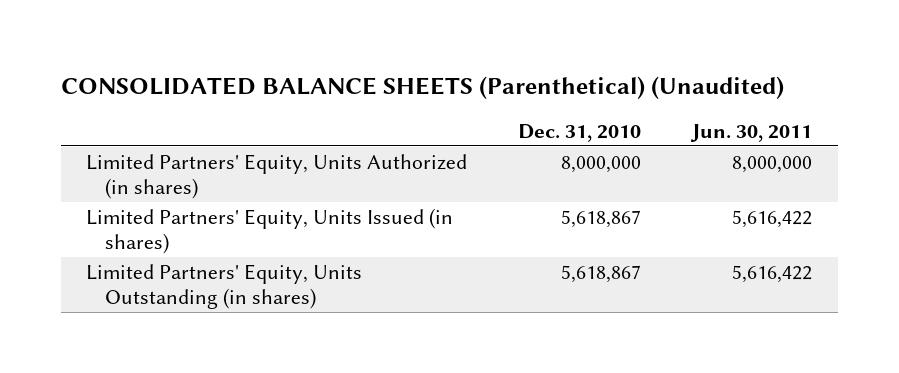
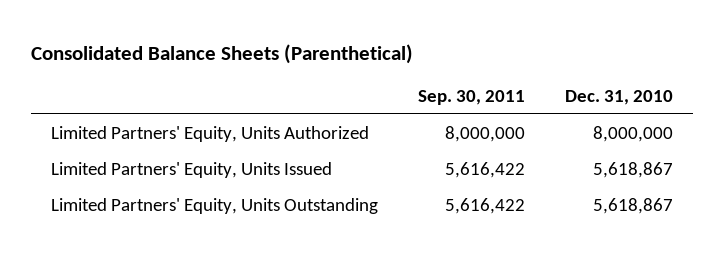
- CONSOLIDATED BALANCE SHEETS (Parenthetical) (Unaudited)
+ Consolidated Balance Sheets (Parenthetical)
- | Dec. 31, 2010 | Jun. 30, 2011
+ | Sep. 30, 2011 | Dec. 31, 2010
- Limited Partners' Equity, Units Authorized (in shares) | 8,000,000 | 8,000,000
- Limited Partners' Equity, Units Issued (in shares) | 5,618,867 | 5,616,422
- Limited Partners' Equity, Units Outstanding (in shares) | 5,618,867 | 5,616,422
+ Limited Partners' Equity, Units Authorized | 8,000,000 | 8,000,000
+ Limited Partners' Equity, Units Issued | 5,616,422 | 5,618,867
+ Limited Partners' Equity, Units Outstanding | 5,616,422 | 5,618,867

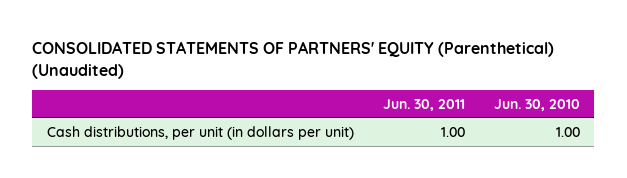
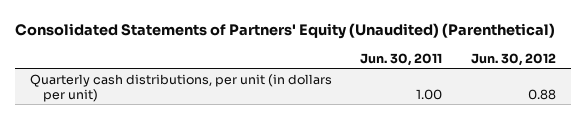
- CONSOLIDATED STATEMENTS OF PARTNERS' EQUITY (Parenthetical) (Unaudited)
+ Consolidated Statements of Partners' Equity (Unaudited) (Parenthetical)
- | Jun. 30, 2011 | Jun. 30, 2010
+ | Jun. 30, 2011 | Jun. 30, 2012
- Cash distributions, per unit (in dollars per unit) | 1.00 | 1.00
+ Quarterly cash distributions, per unit (in dollars per unit) | 1.00 | 0.88

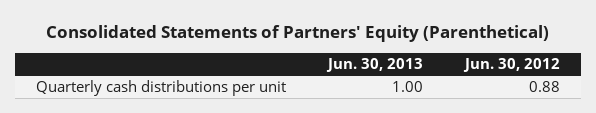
- Consolidated Statements of Partners' Equity (Unaudited) (Parenthetical)
+ Consolidated Statements of Partners' Equity (Parenthetical)
- | Jun. 30, 2011 | Jun. 30, 2012
+ | Jun. 30, 2013 | Jun. 30, 2012
- Quarterly cash distributions, per unit (in dollars per unit) | 1.00 | 0.88
+ Quarterly cash distributions per unit | 1.00 | 0.88

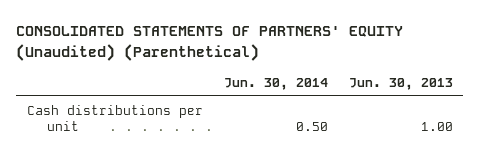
- Consolidated Statements of Partners' Equity (Parenthetical)
+ CONSOLIDATED STATEMENTS OF PARTNERS' EQUITY (Unaudited) (Parenthetical)
- | Jun. 30, 2013 | Jun. 30, 2012
+ | Jun. 30, 2014 | Jun. 30, 2013
- Quarterly cash distributions per unit | 1.00 | 0.88
+ Cash distributions per unit | 0.50 | 1.00

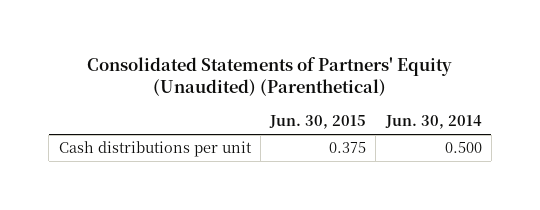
- CONSOLIDATED STATEMENTS OF PARTNERS' EQUITY (Unaudited) (Parenthetical)
+ Consolidated Statements of Partners' Equity (Unaudited) (Parenthetical)
- | Jun. 30, 2014 | Jun. 30, 2013
+ | Jun. 30, 2015 | Jun. 30, 2014
- Cash distributions per unit | 0.50 | 1.00
+ Cash distributions per unit | 0.375 | 0.500

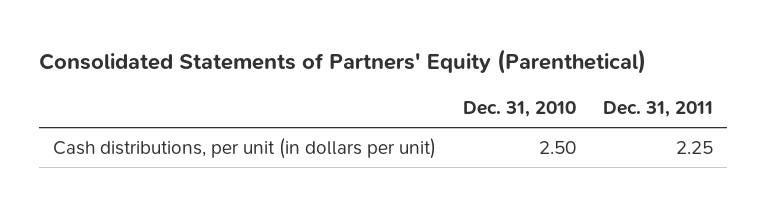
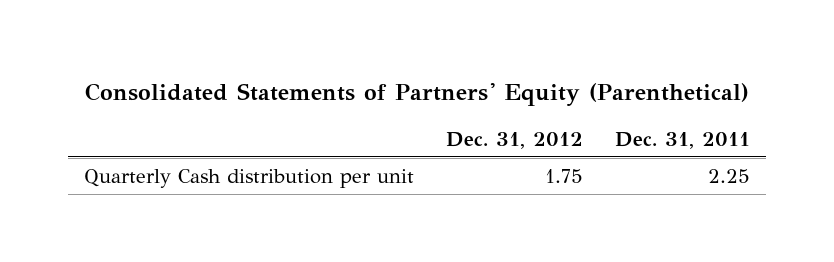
- | Dec. 31, 2010 | Dec. 31, 2011
+ | Dec. 31, 2012 | Dec. 31, 2011
- Cash distributions, per unit (in dollars per unit) | 2.50 | 2.25
+ Quarterly Cash distribution per unit | 1.75 | 2.25

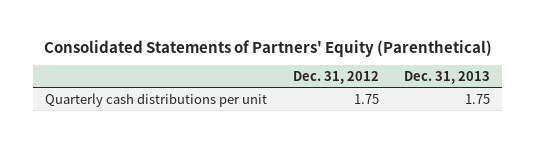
- | Dec. 31, 2012 | Dec. 31, 2011
+ | Dec. 31, 2012 | Dec. 31, 2013
- Quarterly Cash distribution per unit | 1.75 | 2.25
+ Quarterly cash distributions per unit | 1.75 | 1.75

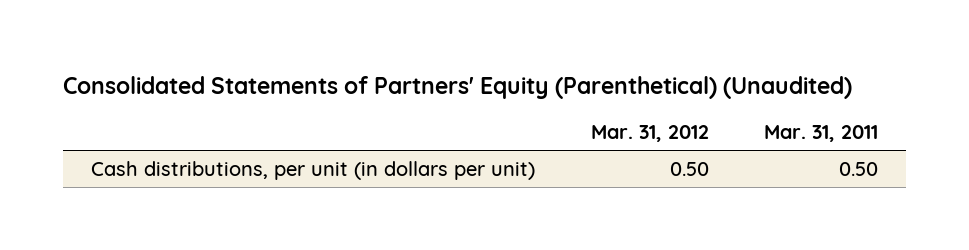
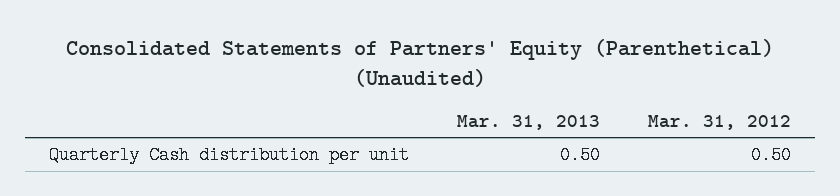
- | Mar. 31, 2012 | Mar. 31, 2011
+ | Mar. 31, 2013 | Mar. 31, 2012
- Cash distributions, per unit (in dollars per unit) | 0.50 | 0.50
+ Quarterly Cash distribution per unit | 0.50 | 0.50

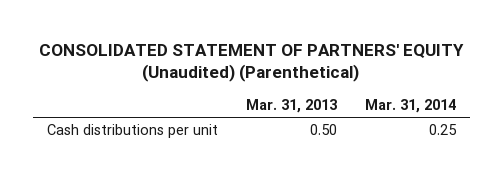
- Consolidated Statements of Partners' Equity (Parenthetical) (Unaudited)
+ CONSOLIDATED STATEMENT OF PARTNERS' EQUITY (Unaudited) (Parenthetical)
- | Mar. 31, 2013 | Mar. 31, 2012
+ | Mar. 31, 2013 | Mar. 31, 2014
- Quarterly Cash distribution per unit | 0.50 | 0.50
+ Cash distributions per unit | 0.50 | 0.25

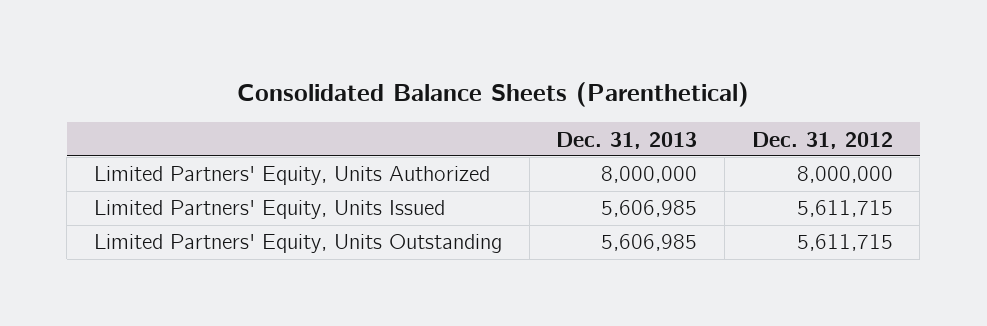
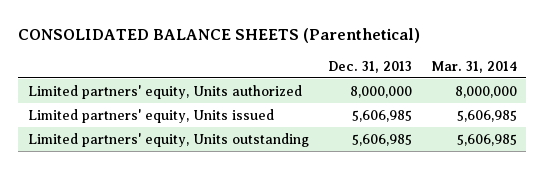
- Consolidated Balance Sheets (Parenthetical)
+ CONSOLIDATED BALANCE SHEETS (Parenthetical)
- | Dec. 31, 2013 | Dec. 31, 2012
+ | Dec. 31, 2013 | Mar. 31, 2014
- Limited Partners' Equity, Units Authorized | 8,000,000 | 8,000,000
- Limited Partners' Equity, Units Issued | 5,606,985 | 5,611,715
- Limited Partners' Equity, Units Outstanding | 5,606,985 | 5,611,715
+ Limited partners' equity, Units authorized | 8,000,000 | 8,000,000
+ Limited partners' equity, Units issued | 5,606,985 | 5,606,985
+ Limited partners' equity, Units outstanding | 5,606,985 | 5,606,985

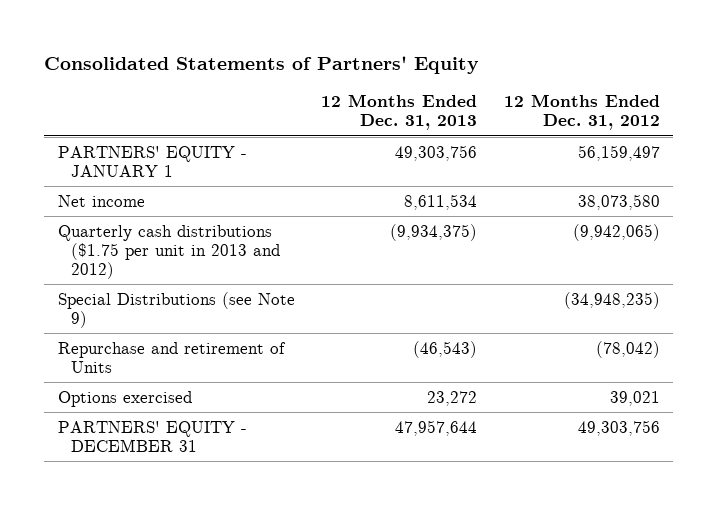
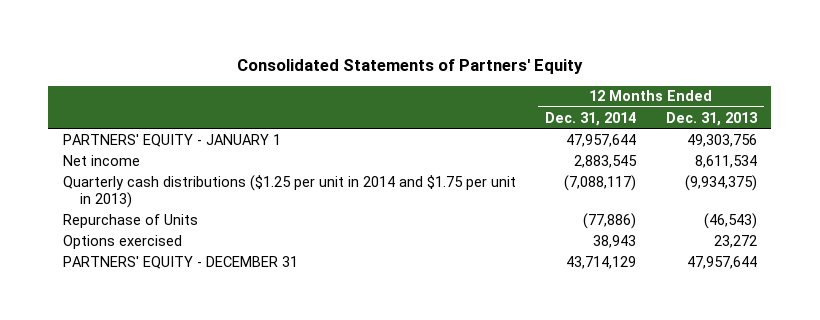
- | 12 Months Ended Dec. 31, 2013 | 12 Months Ended Dec. 31, 2012
+ | 12 Months Ended Dec. 31, 2014 | 12 Months Ended Dec. 31, 2013
- Quarterly cash distributions ($1.75 per unit in 2013 and 2012) | (9,934,375) | (9,942,065)
- Special Distributions (see Note 9) | | (34,948,235)
- Repurchase and retirement of Units | (46,543) | (78,042)
+ Quarterly cash distributions ($1.25 per unit in 2014 and $1.75 per unit in 2013) | (7,088,117) | (9,934,375)
+ Repurchase of Units | (77,886) | (46,543)

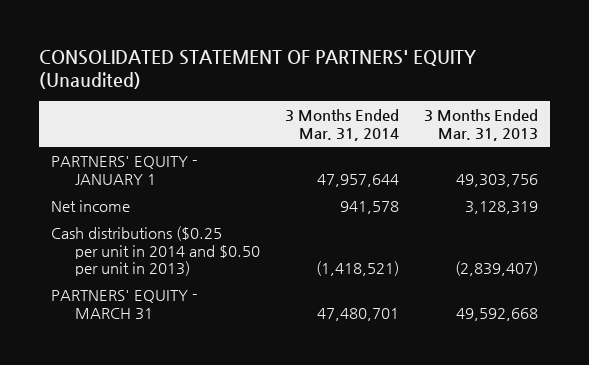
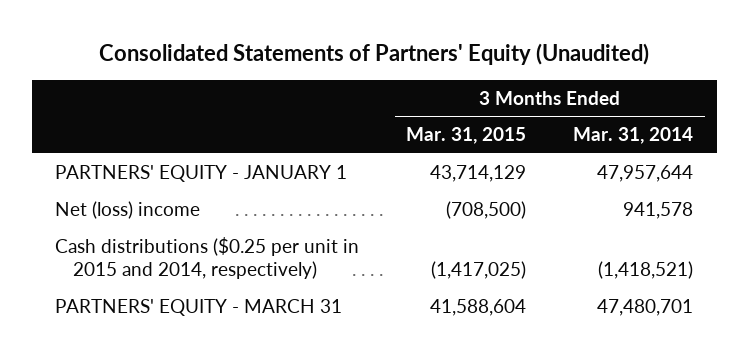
- CONSOLIDATED STATEMENT OF PARTNERS' EQUITY (Unaudited)
+ Consolidated Statements of Partners' Equity (Unaudited)
- | 3 Months Ended Mar. 31, 2014 | 3 Months Ended Mar. 31, 2013
+ | 3 Months Ended Mar. 31, 2015 | 3 Months Ended Mar. 31, 2014
- Net income | 941,578 | 3,128,319
- Cash distributions ($0.25 per unit in 2014 and $0.50 per unit in 2013) | (1,418,521) | (2,839,407)
+ Net (loss) income | (708,500) | 941,578
+ Cash distributions ($0.25 per unit in 2015 and 2014, respectively) | (1,417,025) | (1,418,521)

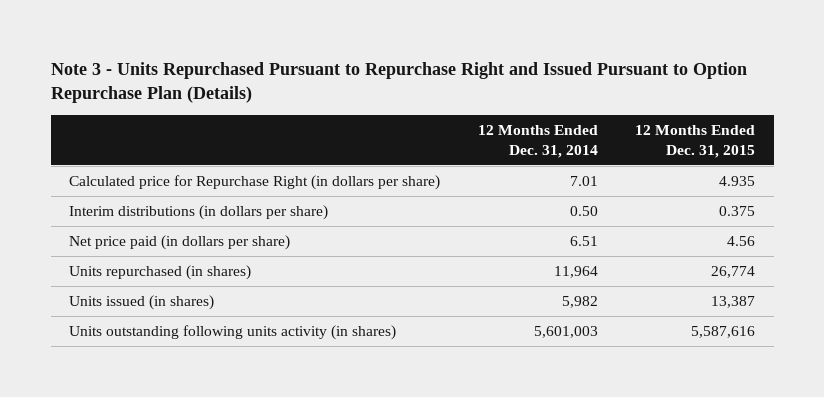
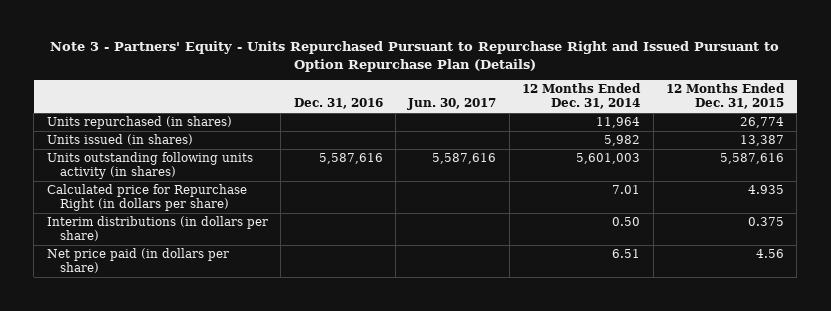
- Note 3 - Units Repurchased Pursuant to Repurchase Right and Issued Pursuant to Option Repurchase Plan (Details)
+ Note 3 - Partners' Equity - Units Repurchased Pursuant to Repurchase Right and Issued Pursuant to Option Repurchase Plan (Details)
- | 12 Months Ended Dec. 31, 2014 | 12 Months Ended Dec. 31, 2015
+ | Dec. 31, 2016 | Jun. 30, 2017 | 12 Months Ended Dec. 31, 2014 | 12 Months Ended Dec. 31, 2015
moved down: Calculated price for Repurchase Right (in dollars per share) | | | 7.01 | 4.935
moved down: Interim distributions (in dollars per share) | | | 0.50 | 0.375
moved down: Net price paid (in dollars per share) | | | 6.51 | 4.56

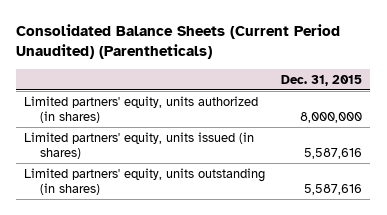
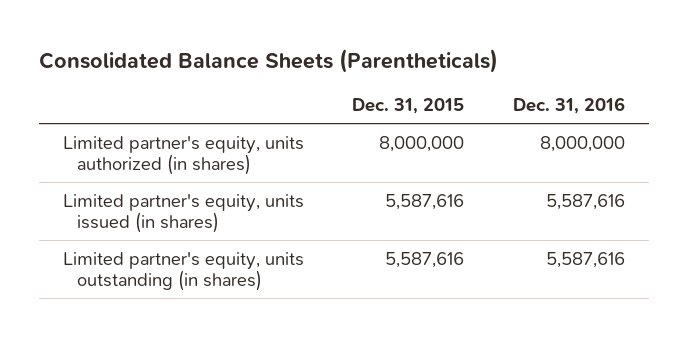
- Consolidated Balance Sheets (Current Period Unaudited) (Parentheticals)
+ Consolidated Balance Sheets (Parentheticals)
- | Dec. 31, 2015
+ | Dec. 31, 2015 | Dec. 31, 2016
- Limited partners' equity, units authorized (in shares) | 8,000,000
- Limited partners' equity, units issued (in shares) | 5,587,616
- Limited partners' equity, units outstanding (in shares) | 5,587,616
+ Limited partner's equity, units authorized (in shares) | 8,000,000 | 8,000,000
+ Limited partner's equity, units issued (in shares) | 5,587,616 | 5,587,616
+ Limited partner's equity, units outstanding (in shares) | 5,587,616 | 5,587,616

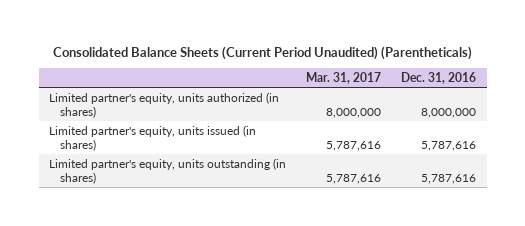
- Consolidated Balance Sheets (Parentheticals)
+ Consolidated Balance Sheets (Current Period Unaudited) (Parentheticals)
- | Dec. 31, 2015 | Dec. 31, 2016
+ | Mar. 31, 2017 | Dec. 31, 2016
- Limited partner's equity, units issued (in shares) | 5,587,616 | 5,587,616
- Limited partner's equity, units outstanding (in shares) | 5,587,616 | 5,587,616
+ Limited partner's equity, units issued (in shares) | 5,787,616 | 5,787,616
+ Limited partner's equity, units outstanding (in shares) | 5,787,616 | 5,787,616

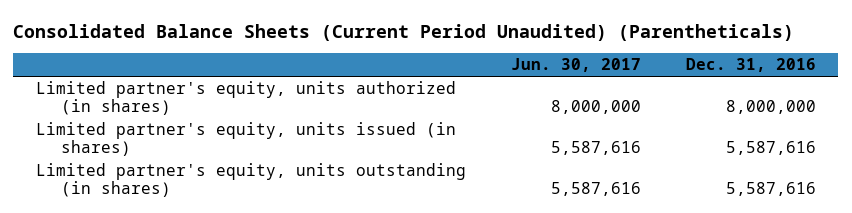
- | Mar. 31, 2017 | Dec. 31, 2016
+ | Jun. 30, 2017 | Dec. 31, 2016
- Limited partner's equity, units issued (in shares) | 5,787,616 | 5,787,616
- Limited partner's equity, units outstanding (in shares) | 5,787,616 | 5,787,616
+ Limited partner's equity, units issued (in shares) | 5,587,616 | 5,587,616
+ Limited partner's equity, units outstanding (in shares) | 5,587,616 | 5,587,616

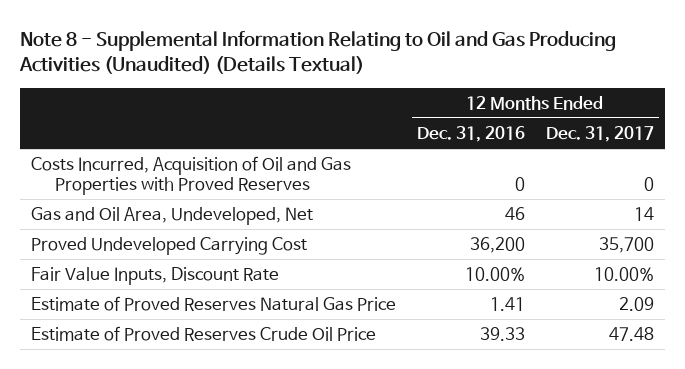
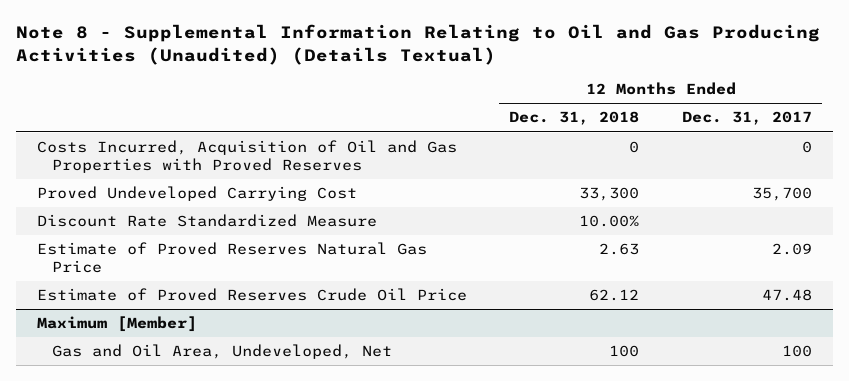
- | 12 Months Ended Dec. 31, 2016 | 12 Months Ended Dec. 31, 2017
+ | 12 Months Ended Dec. 31, 2018 | 12 Months Ended Dec. 31, 2017
- Gas and Oil Area, Undeveloped, Net | 46 | 14
- Fair Value Inputs, Discount Rate | 10.00% | 10.00%
+ Discount Rate Standardized Measure | 10.00% |
+ Maximum [Member]
+ Gas and Oil Area, Undeveloped, Net | 100 | 100

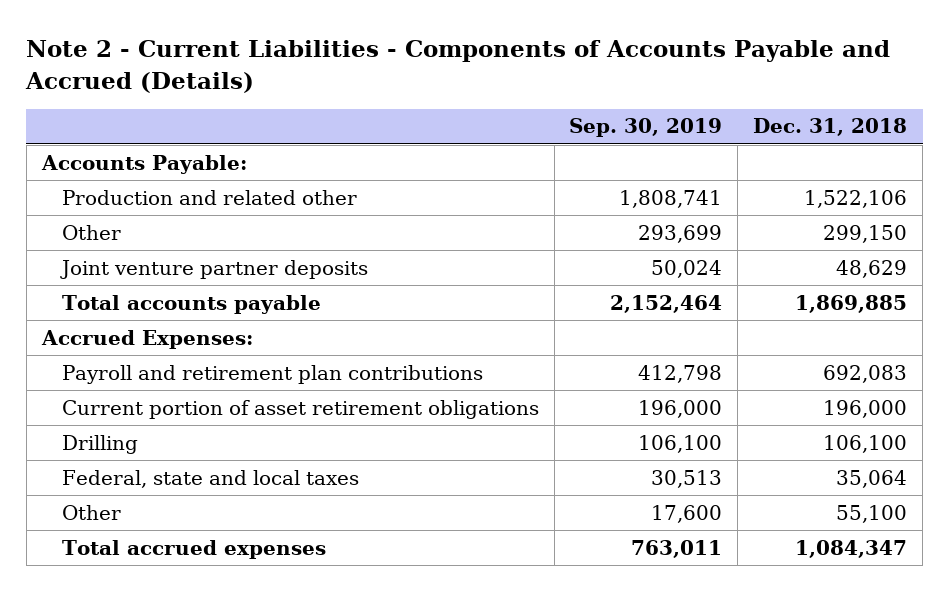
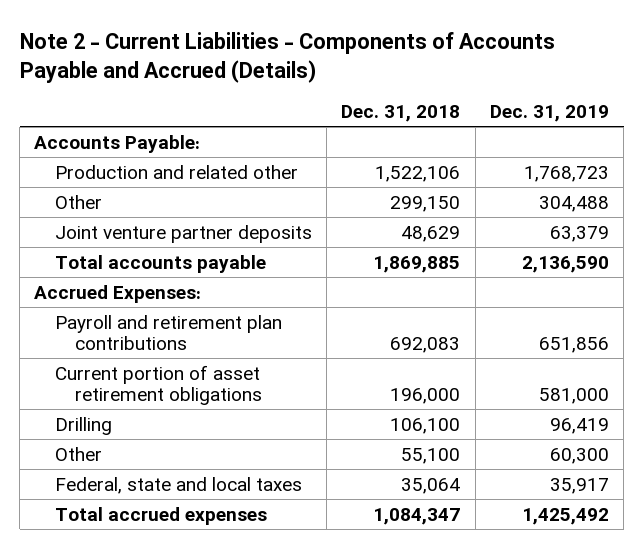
- | Sep. 30, 2019 | Dec. 31, 2018
+ | Dec. 31, 2018 | Dec. 31, 2019
moved down: Federal, state and local taxes | 35,064 | 35,917

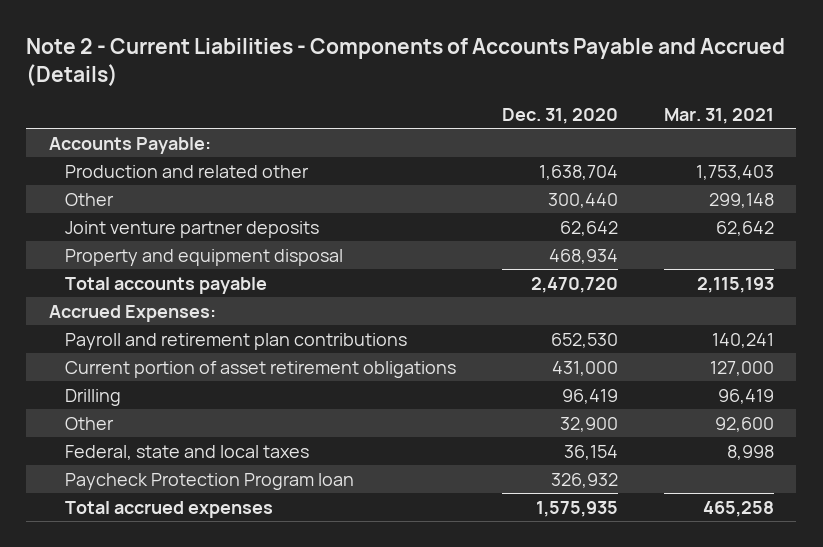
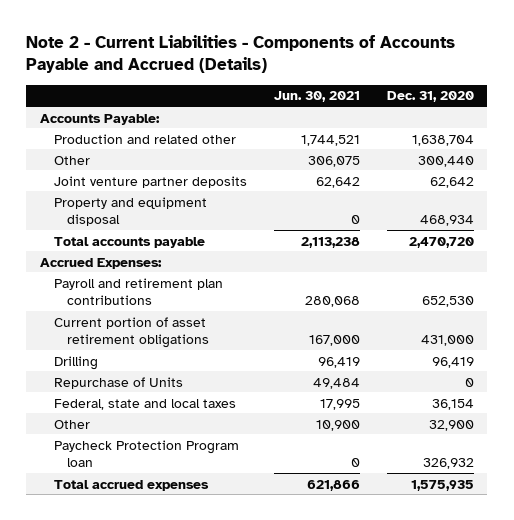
- | Dec. 31, 2020 | Mar. 31, 2021
+ | Jun. 30, 2021 | Dec. 31, 2020
+ Repurchase of Units | 49,484 | 0
moved down: Other | 10,900 | 32,900

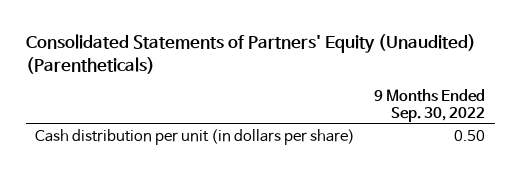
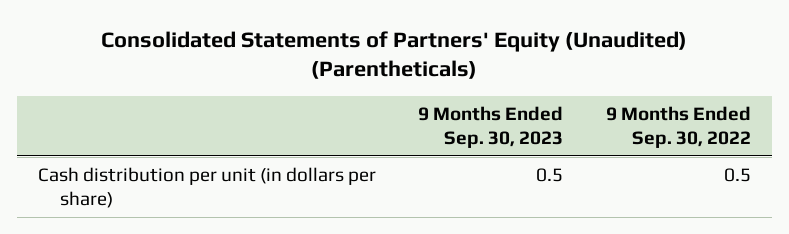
- | 9 Months Ended Sep. 30, 2022
+ | 9 Months Ended Sep. 30, 2023 | 9 Months Ended Sep. 30, 2022
- Cash distribution per unit (in dollars per share) | 0.50
+ Cash distribution per unit (in dollars per share) | 0.5 | 0.5

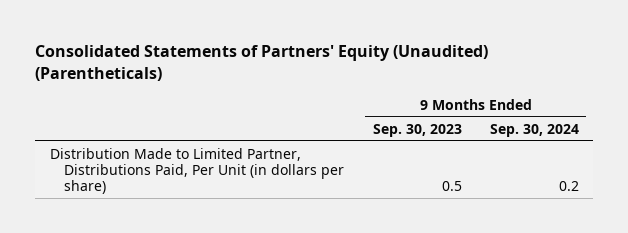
- | 9 Months Ended Sep. 30, 2023 | 9 Months Ended Sep. 30, 2022
+ | 9 Months Ended Sep. 30, 2023 | 9 Months Ended Sep. 30, 2024
- Cash distribution per unit (in dollars per share) | 0.5 | 0.5
+ Distribution Made to Limited Partner, Distributions Paid, Per Unit (in dollars per share) | 0.5 | 0.2

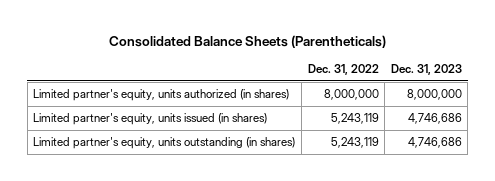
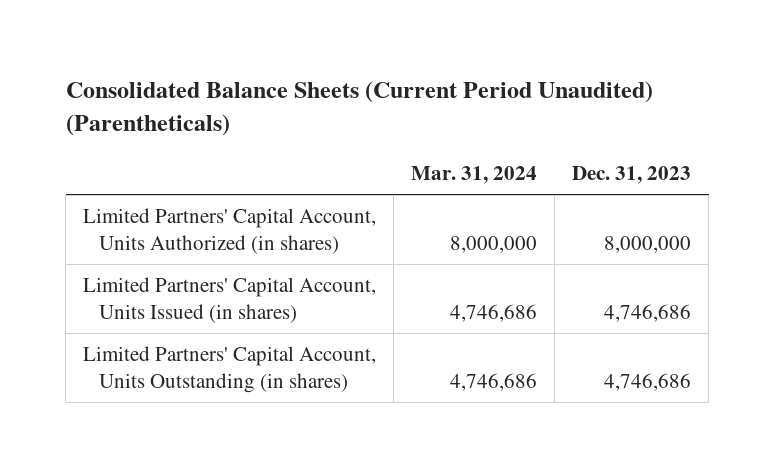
- Consolidated Balance Sheets (Parentheticals)
+ Consolidated Balance Sheets (Current Period Unaudited) (Parentheticals)
- | Dec. 31, 2022 | Dec. 31, 2023
+ | Mar. 31, 2024 | Dec. 31, 2023
- Limited partner's equity, units authorized (in shares) | 8,000,000 | 8,000,000
- Limited partner's equity, units issued (in shares) | 5,243,119 | 4,746,686
- Limited partner's equity, units outstanding (in shares) | 5,243,119 | 4,746,686
+ Limited Partners' Capital Account, Units Authorized (in shares) | 8,000,000 | 8,000,000
+ Limited Partners' Capital Account, Units Issued (in shares) | 4,746,686 | 4,746,686
+ Limited Partners' Capital Account, Units Outstanding (in shares) | 4,746,686 | 4,746,686

